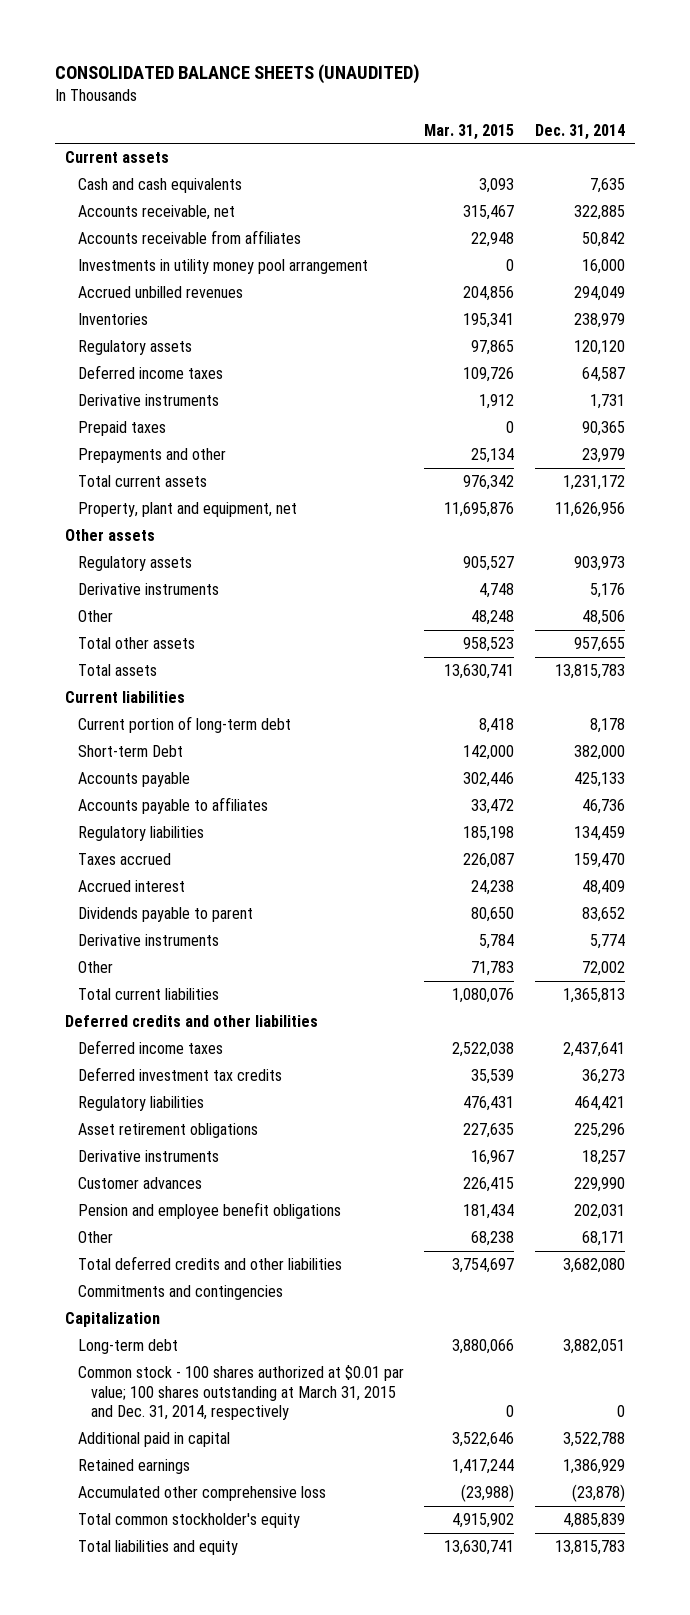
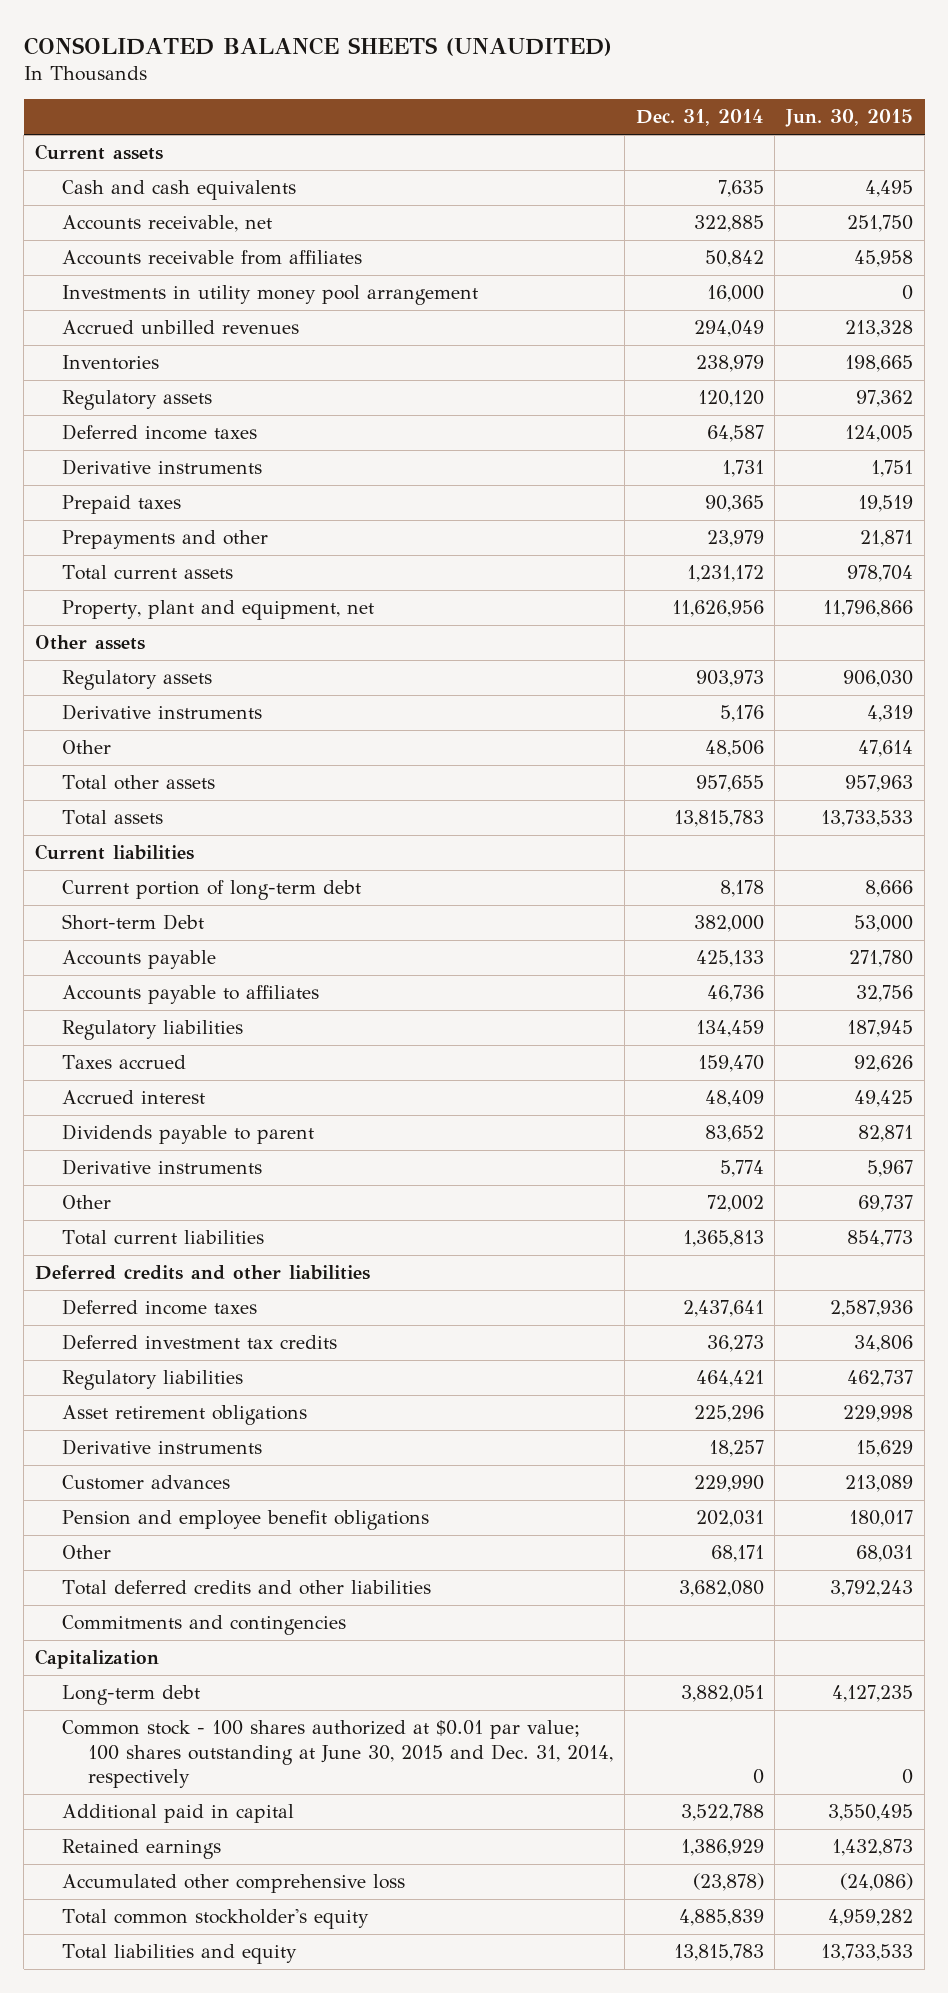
- | Mar. 31, 2015 | Dec. 31, 2014
+ | Dec. 31, 2014 | Jun. 30, 2015
- Common stock - 100 shares authorized at $0.01 par value; 100 shares outstanding at March 31, 2015 and Dec. 31, 2014, respectively | 0 | 0
+ Common stock - 100 shares authorized at $0.01 par value; 100 shares outstanding at June 30, 2015 and Dec. 31, 2014, respectively | 0 | 0

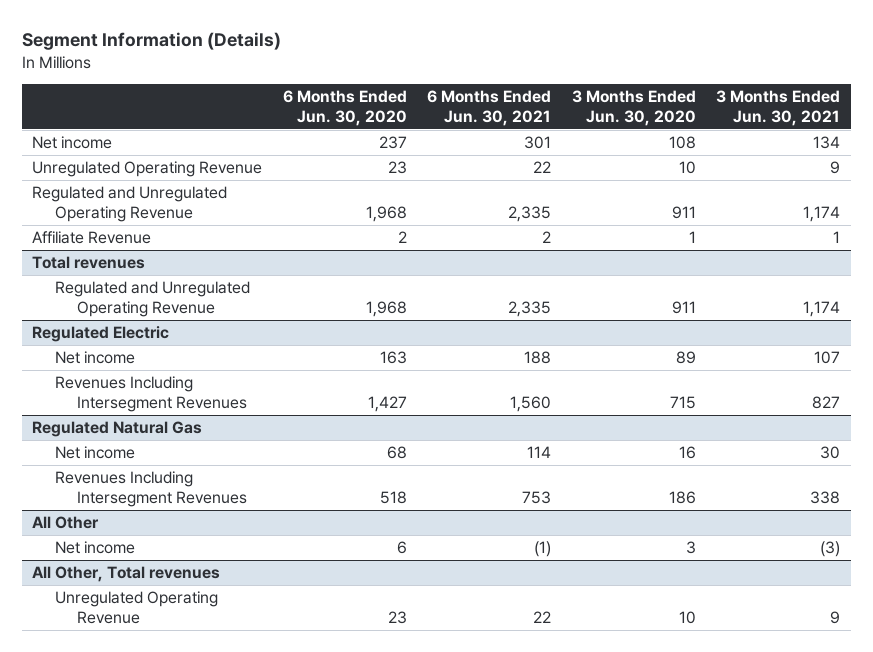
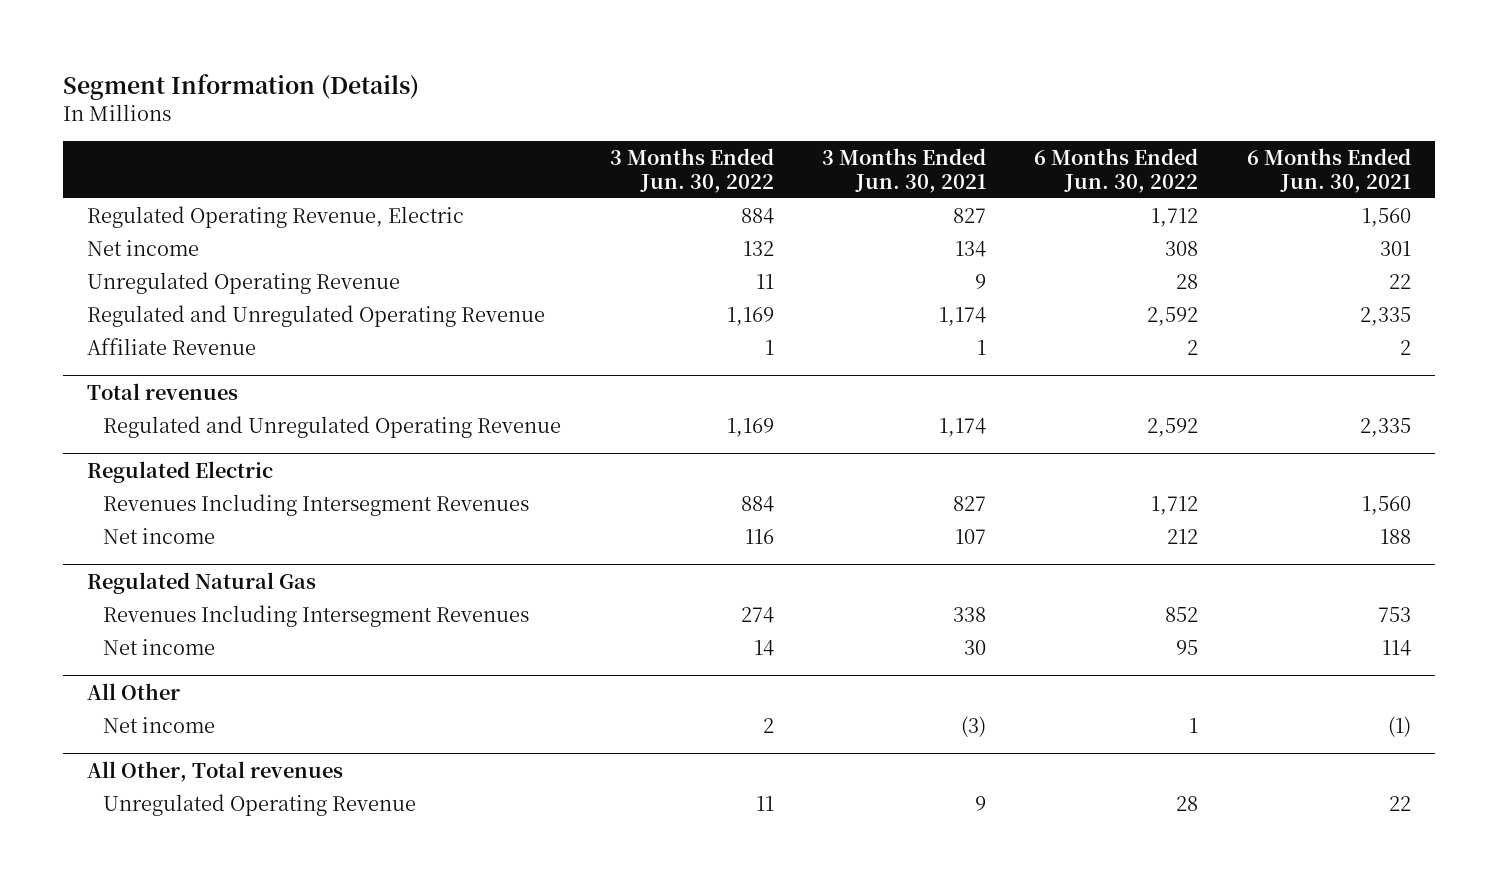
- | 6 Months Ended Jun. 30, 2020 | 6 Months Ended Jun. 30, 2021 | 3 Months Ended Jun. 30, 2020 | 3 Months Ended Jun. 30, 2021
+ | 3 Months Ended Jun. 30, 2022 | 3 Months Ended Jun. 30, 2021 | 6 Months Ended Jun. 30, 2022 | 6 Months Ended Jun. 30, 2021
+ Regulated Operating Revenue, Electric | 884 | 827 | 1,712 | 1,560
@ Regulated Electric
moved down: Net income | 116 | 107 | 212 | 188
@ Regulated Natural Gas
moved down: Net income | 14 | 30 | 95 | 114

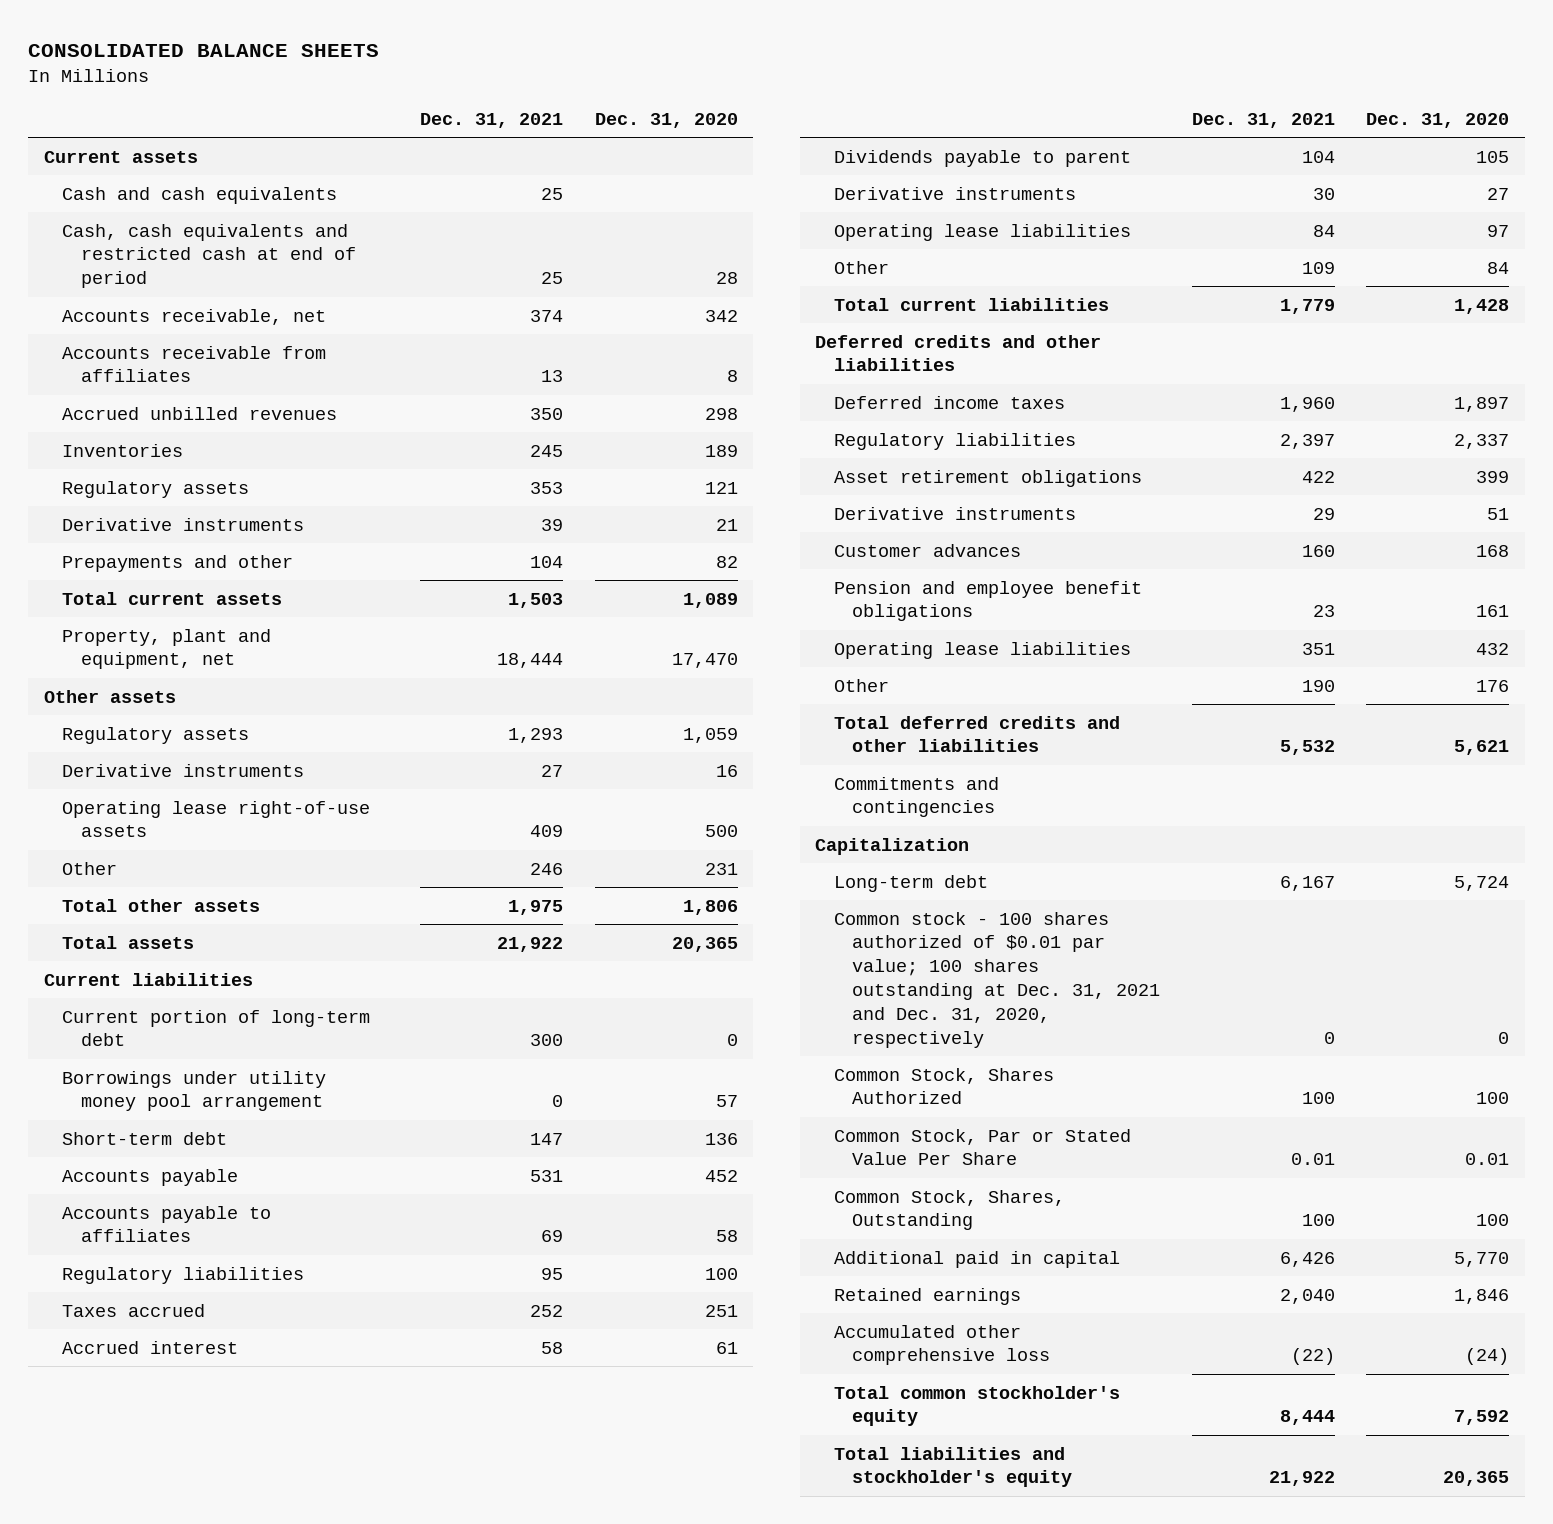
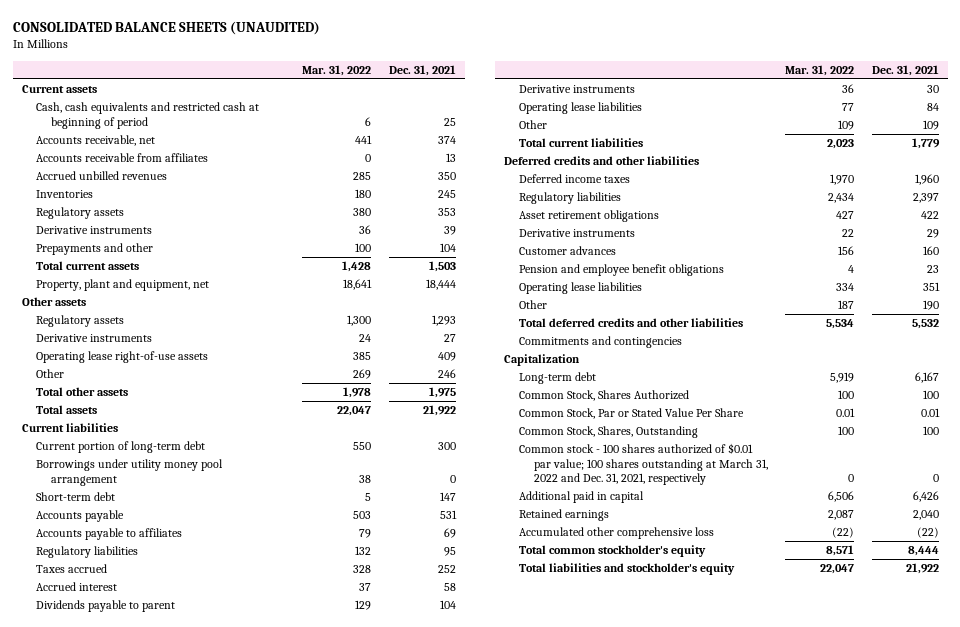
- CONSOLIDATED BALANCE SHEETS
+ CONSOLIDATED BALANCE SHEETS (UNAUDITED)
- | Dec. 31, 2021 | Dec. 31, 2020
+ | Mar. 31, 2022 | Dec. 31, 2021
- Cash and cash equivalents | 25 |
- Cash, cash equivalents and restricted cash at end of period | 25 | 28
+ Cash, cash equivalents and restricted cash at beginning of period | 6 | 25
- Common stock - 100 shares authorized of $0.01 par value; 100 shares outstanding at Dec. 31, 2021 and Dec. 31, 2020, respectively | 0 | 0
+ Common stock - 100 shares authorized of $0.01 par value; 100 shares outstanding at March 31, 2022 and Dec. 31, 2021, respectively | 0 | 0

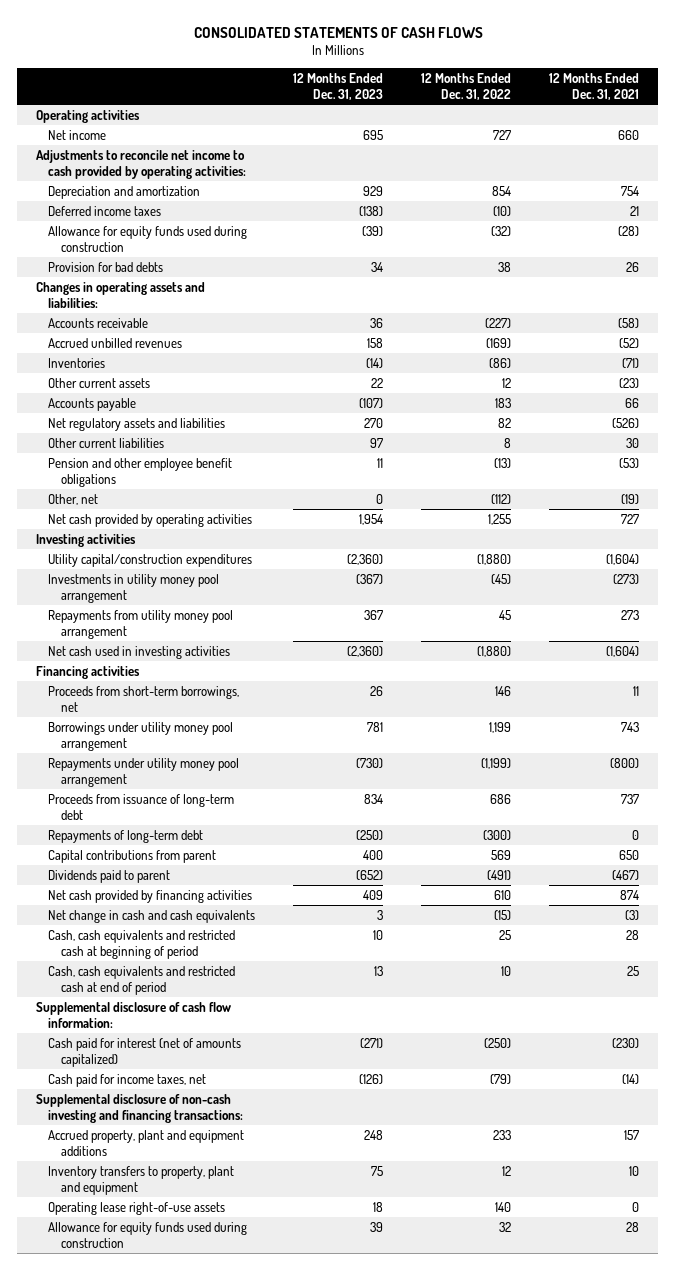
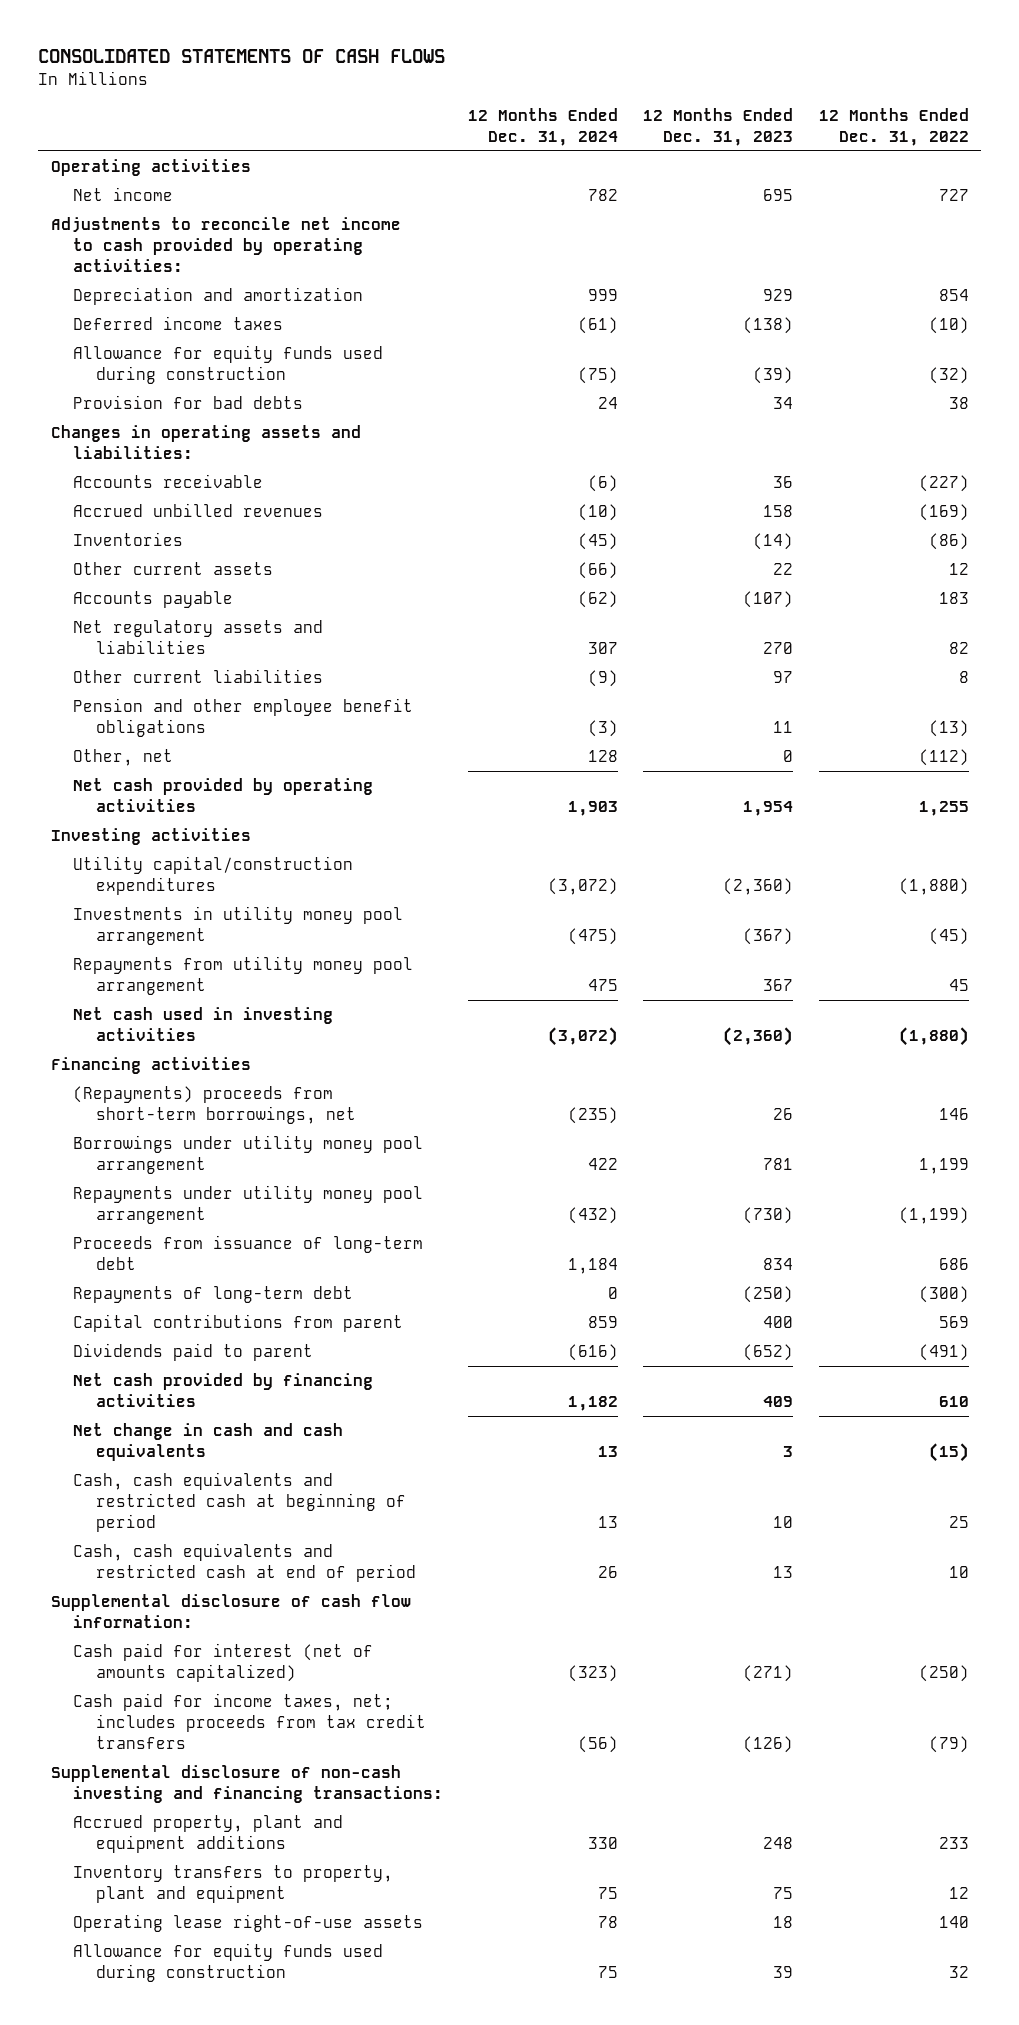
- | 12 Months Ended Dec. 31, 2023 | 12 Months Ended Dec. 31, 2022 | 12 Months Ended Dec. 31, 2021
+ | 12 Months Ended Dec. 31, 2024 | 12 Months Ended Dec. 31, 2023 | 12 Months Ended Dec. 31, 2022
- Proceeds from short-term borrowings, net | 26 | 146 | 11
+ (Repayments) proceeds from short-term borrowings, net | (235) | 26 | 146
- Cash paid for income taxes, net | (126) | (79) | (14)
+ Cash paid for income taxes, net; includes proceeds from tax credit transfers | (56) | (126) | (79)

